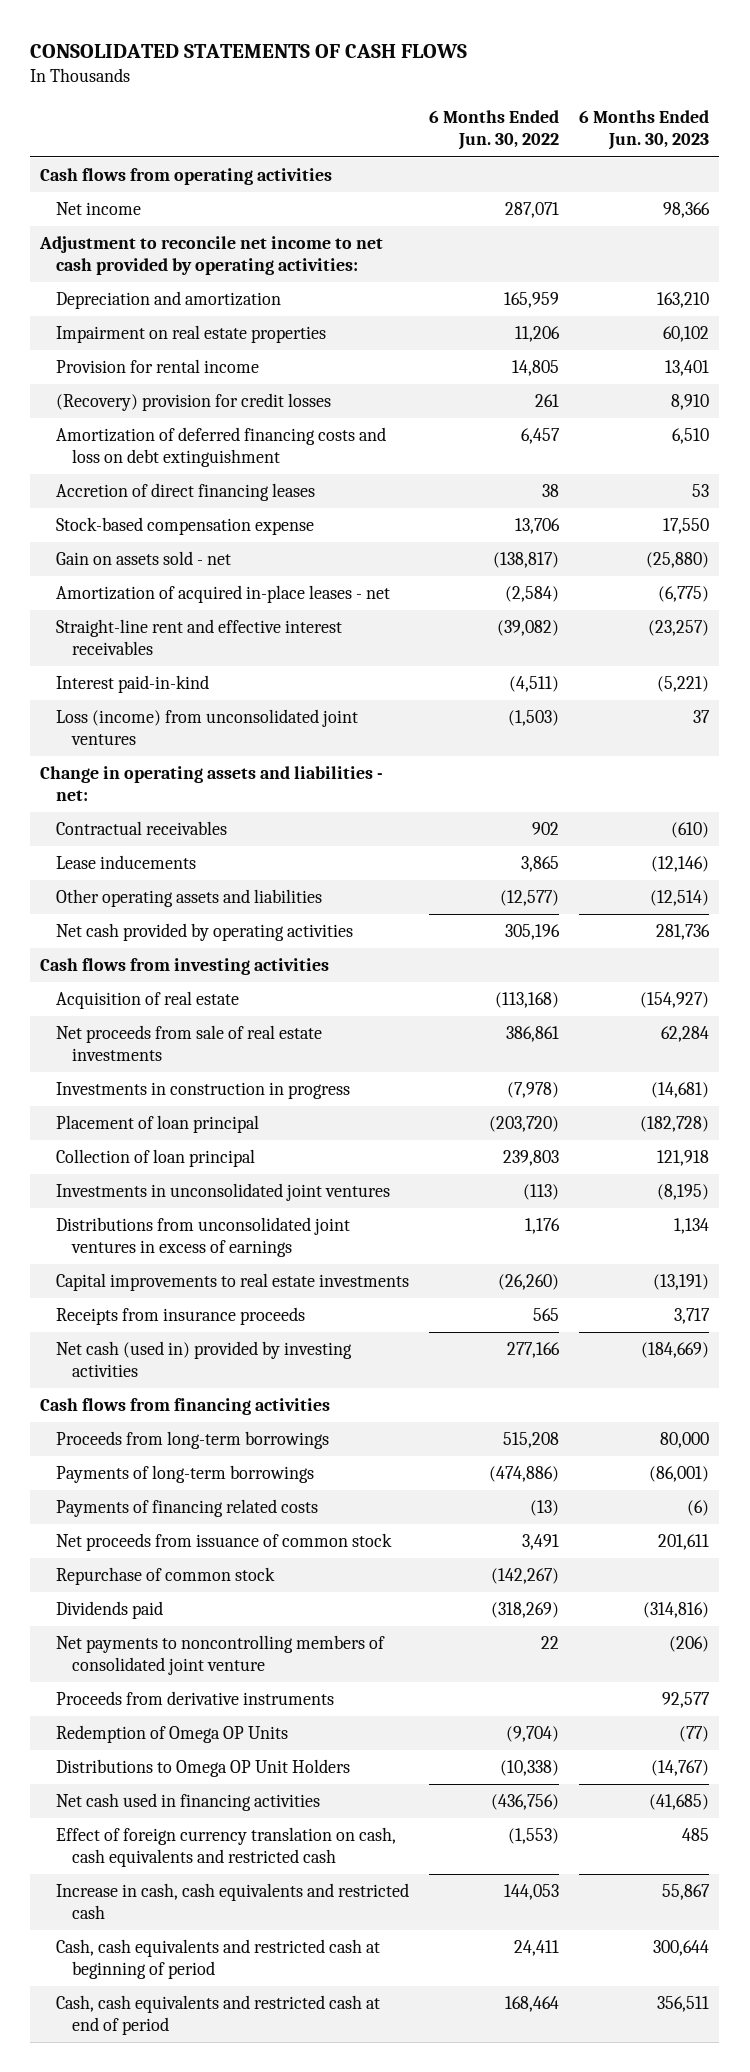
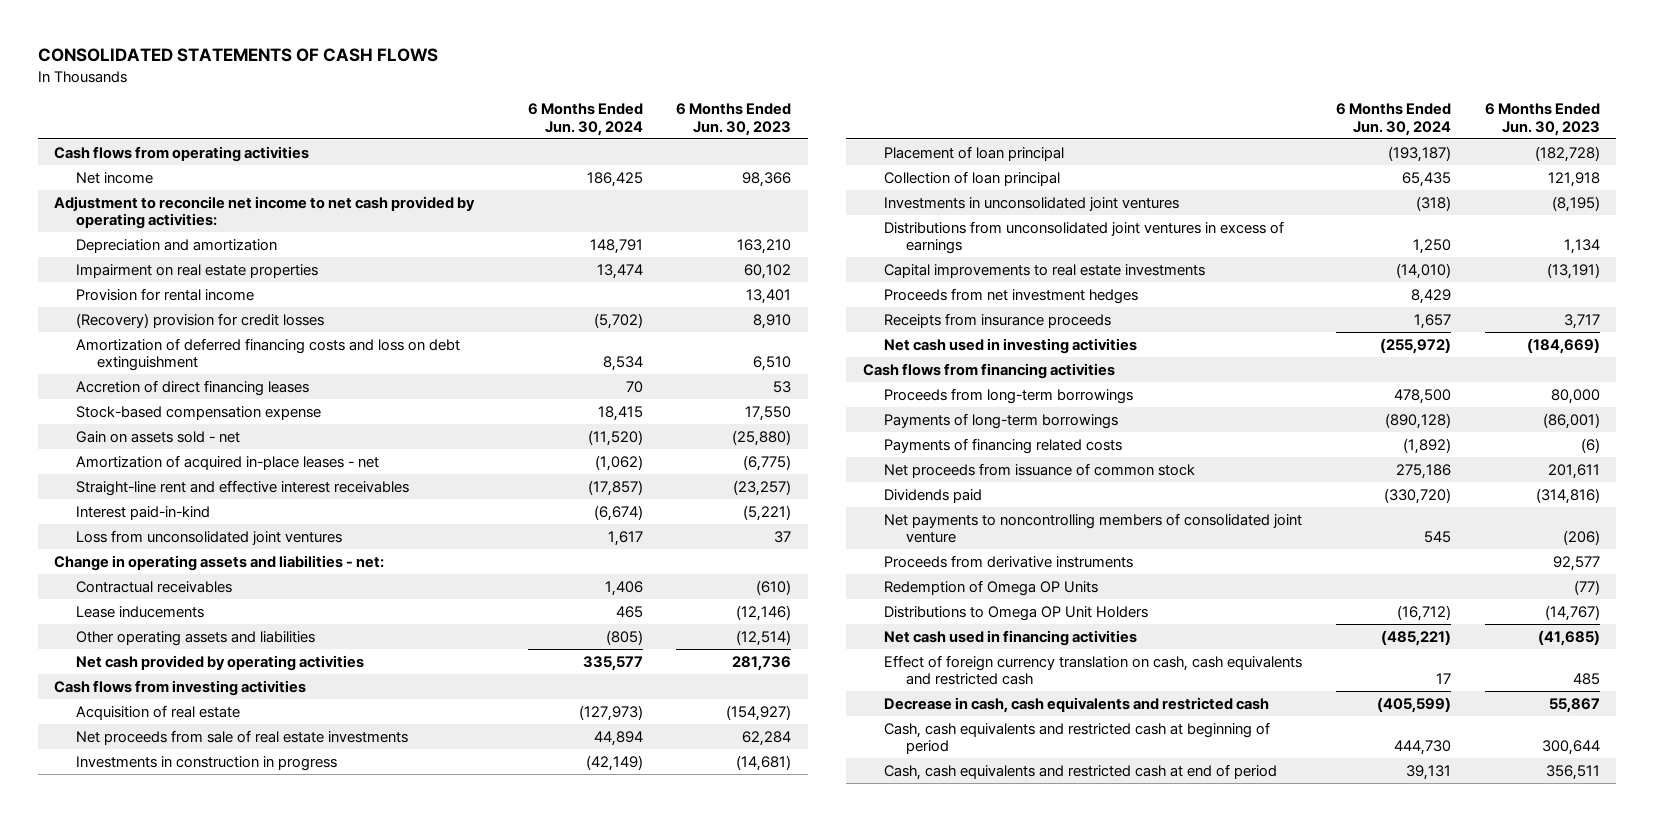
- | 6 Months Ended Jun. 30, 2022 | 6 Months Ended Jun. 30, 2023
+ | 6 Months Ended Jun. 30, 2024 | 6 Months Ended Jun. 30, 2023
- Loss (income) from unconsolidated joint ventures | (1,503) | 37
+ Loss from unconsolidated joint ventures | 1,617 | 37
+ Proceeds from net investment hedges | 8,429 |
- Net cash (used in) provided by investing activities | 277,166 | (184,669)
+ Net cash used in investing activities | (255,972) | (184,669)
- Repurchase of common stock | (142,267) |
- Increase in cash, cash equivalents and restricted cash | 144,053 | 55,867
+ Decrease in cash, cash equivalents and restricted cash | (405,599) | 55,867

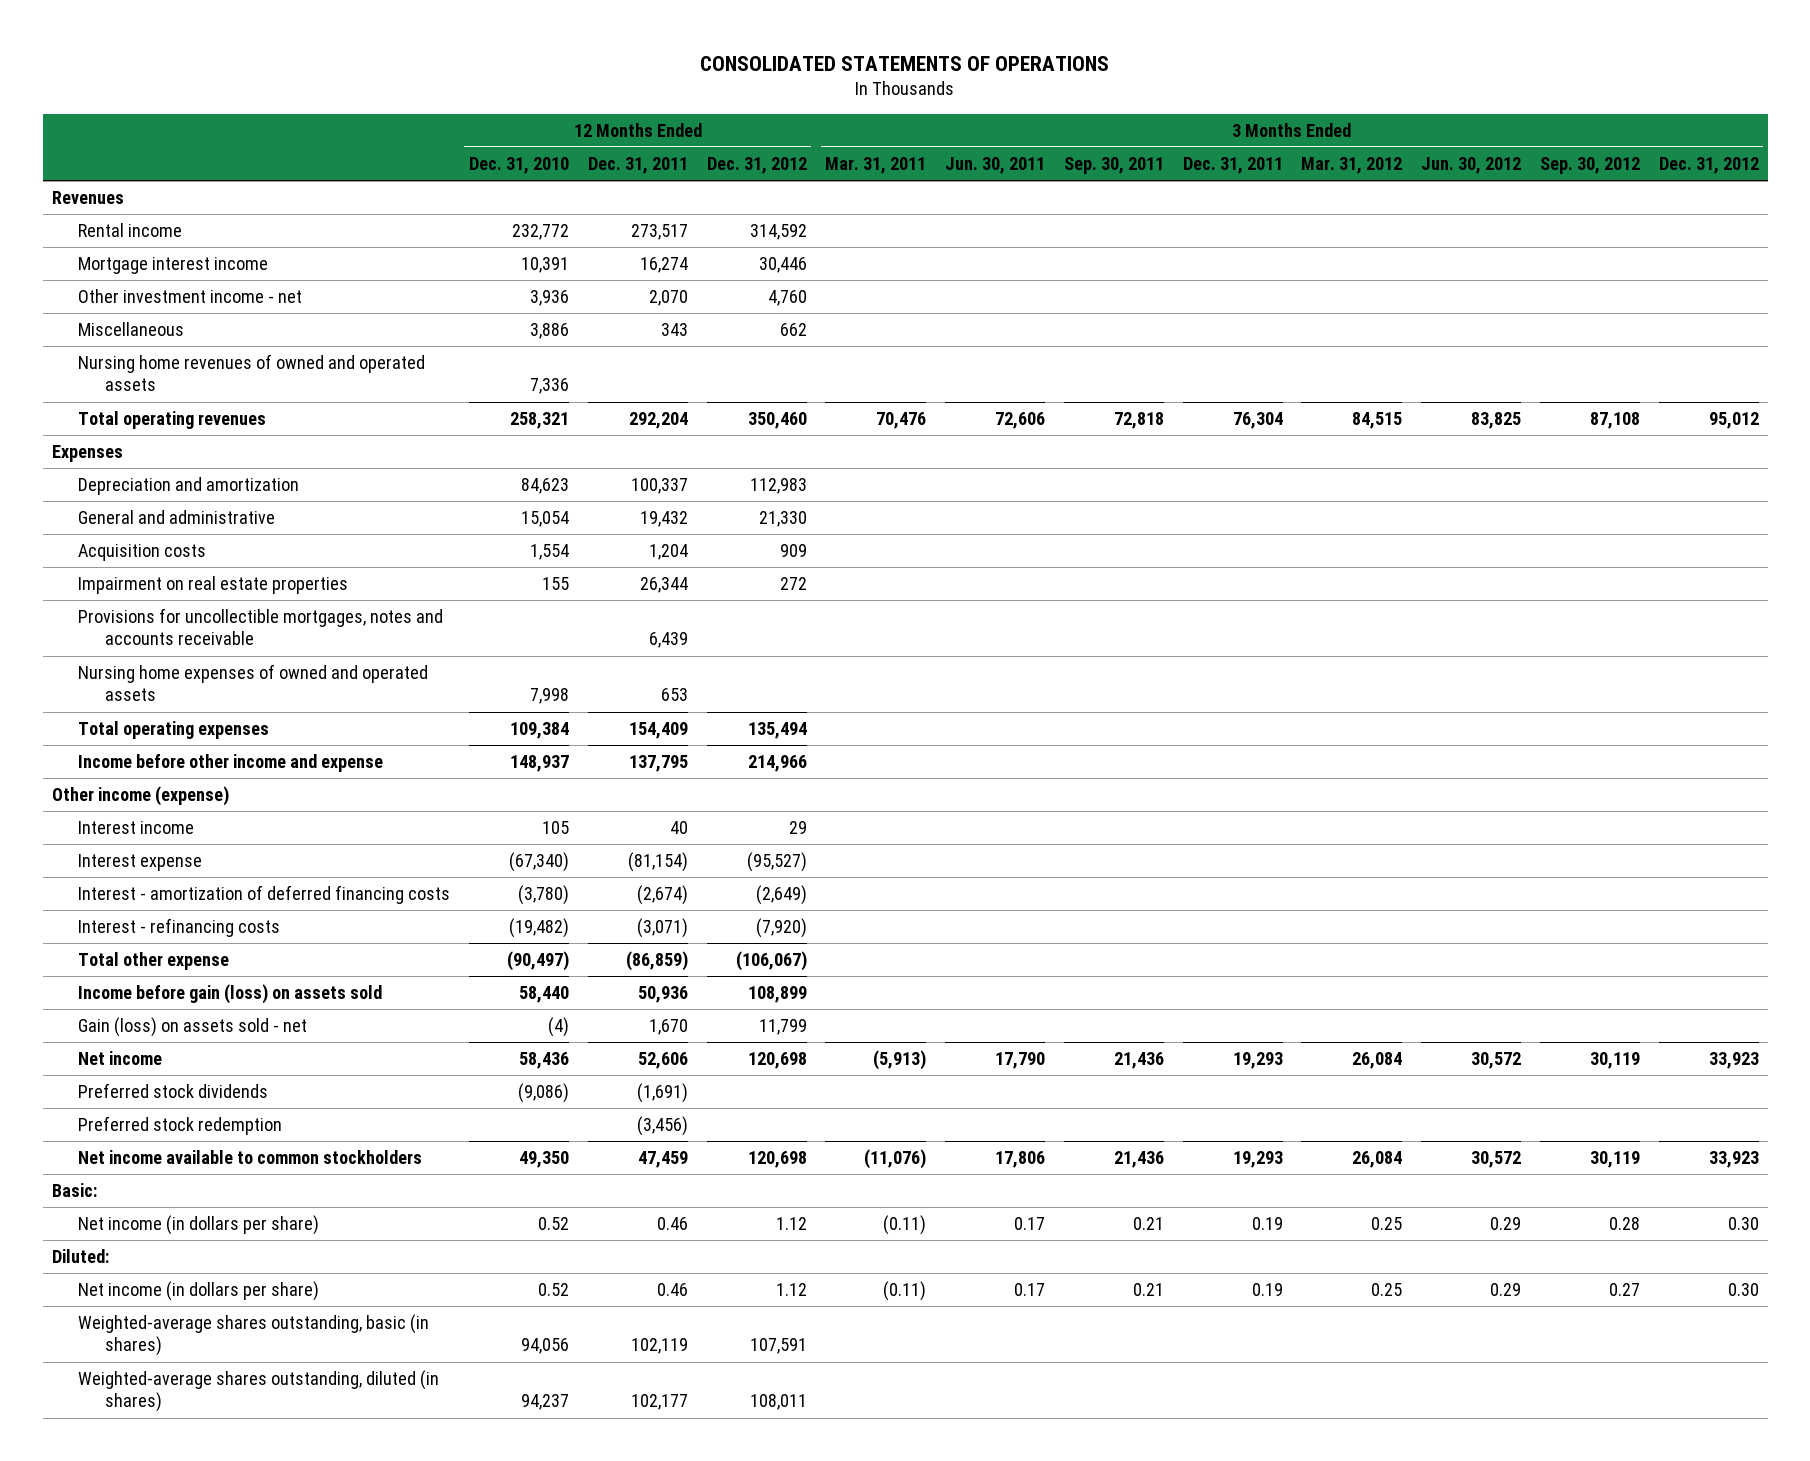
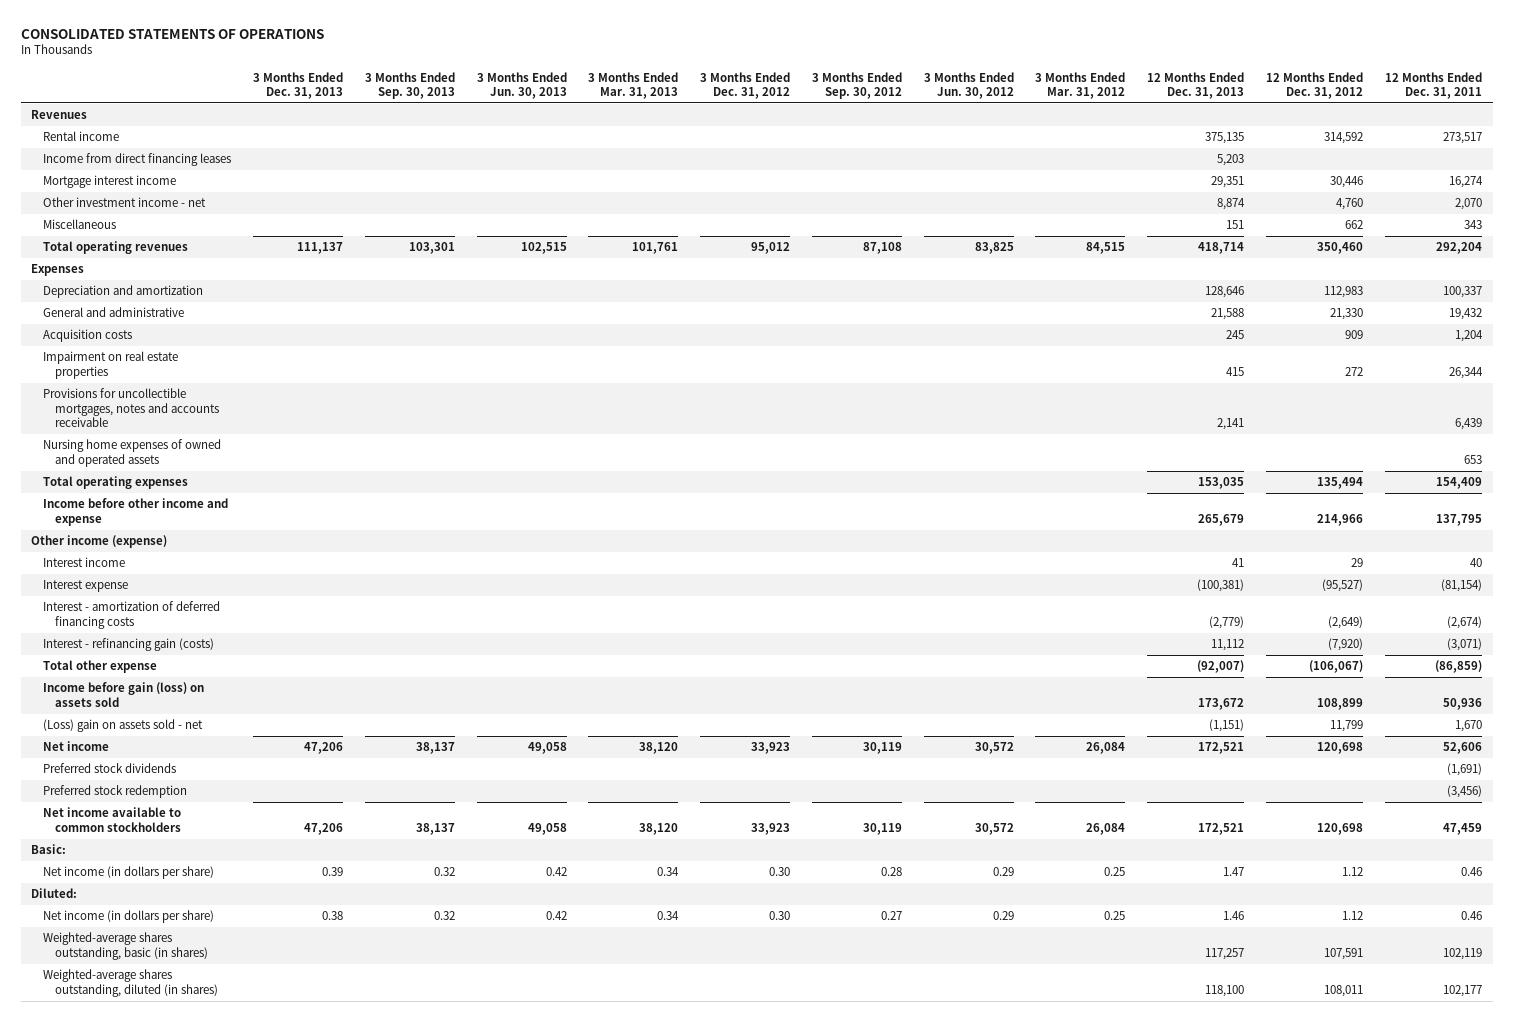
- | 12 Months Ended Dec. 31, 2010 | 12 Months Ended Dec. 31, 2011 | 12 Months Ended Dec. 31, 2012 | 3 Months Ended Mar. 31, 2011 | 3 Months Ended Jun. 30, 2011 | 3 Months Ended Sep. 30, 2011 | 3 Months Ended Dec. 31, 2011 | 3 Months Ended Mar. 31, 2012 | 3 Months Ended Jun. 30, 2012 | 3 Months Ended Sep. 30, 2012 | 3 Months Ended Dec. 31, 2012
+ | 3 Months Ended Dec. 31, 2013 | 3 Months Ended Sep. 30, 2013 | 3 Months Ended Jun. 30, 2013 | 3 Months Ended Mar. 31, 2013 | 3 Months Ended Dec. 31, 2012 | 3 Months Ended Sep. 30, 2012 | 3 Months Ended Jun. 30, 2012 | 3 Months Ended Mar. 31, 2012 | 12 Months Ended Dec. 31, 2013 | 12 Months Ended Dec. 31, 2012 | 12 Months Ended Dec. 31, 2011
+ Income from direct financing leases | | | | | | | | | 5,203 | |
- Nursing home revenues of owned and operated assets | 7,336 | | | | | | | | | |
- Interest - refinancing costs | (19,482) | (3,071) | (7,920) | | | | | | | |
+ Interest - refinancing gain (costs) | | | | | | | | | 11,112 | (7,920) | (3,071)
- Gain (loss) on assets sold - net | (4) | 1,670 | 11,799 | | | | | | | |
+ (Loss) gain on assets sold - net | | | | | | | | | (1,151) | 11,799 | 1,670

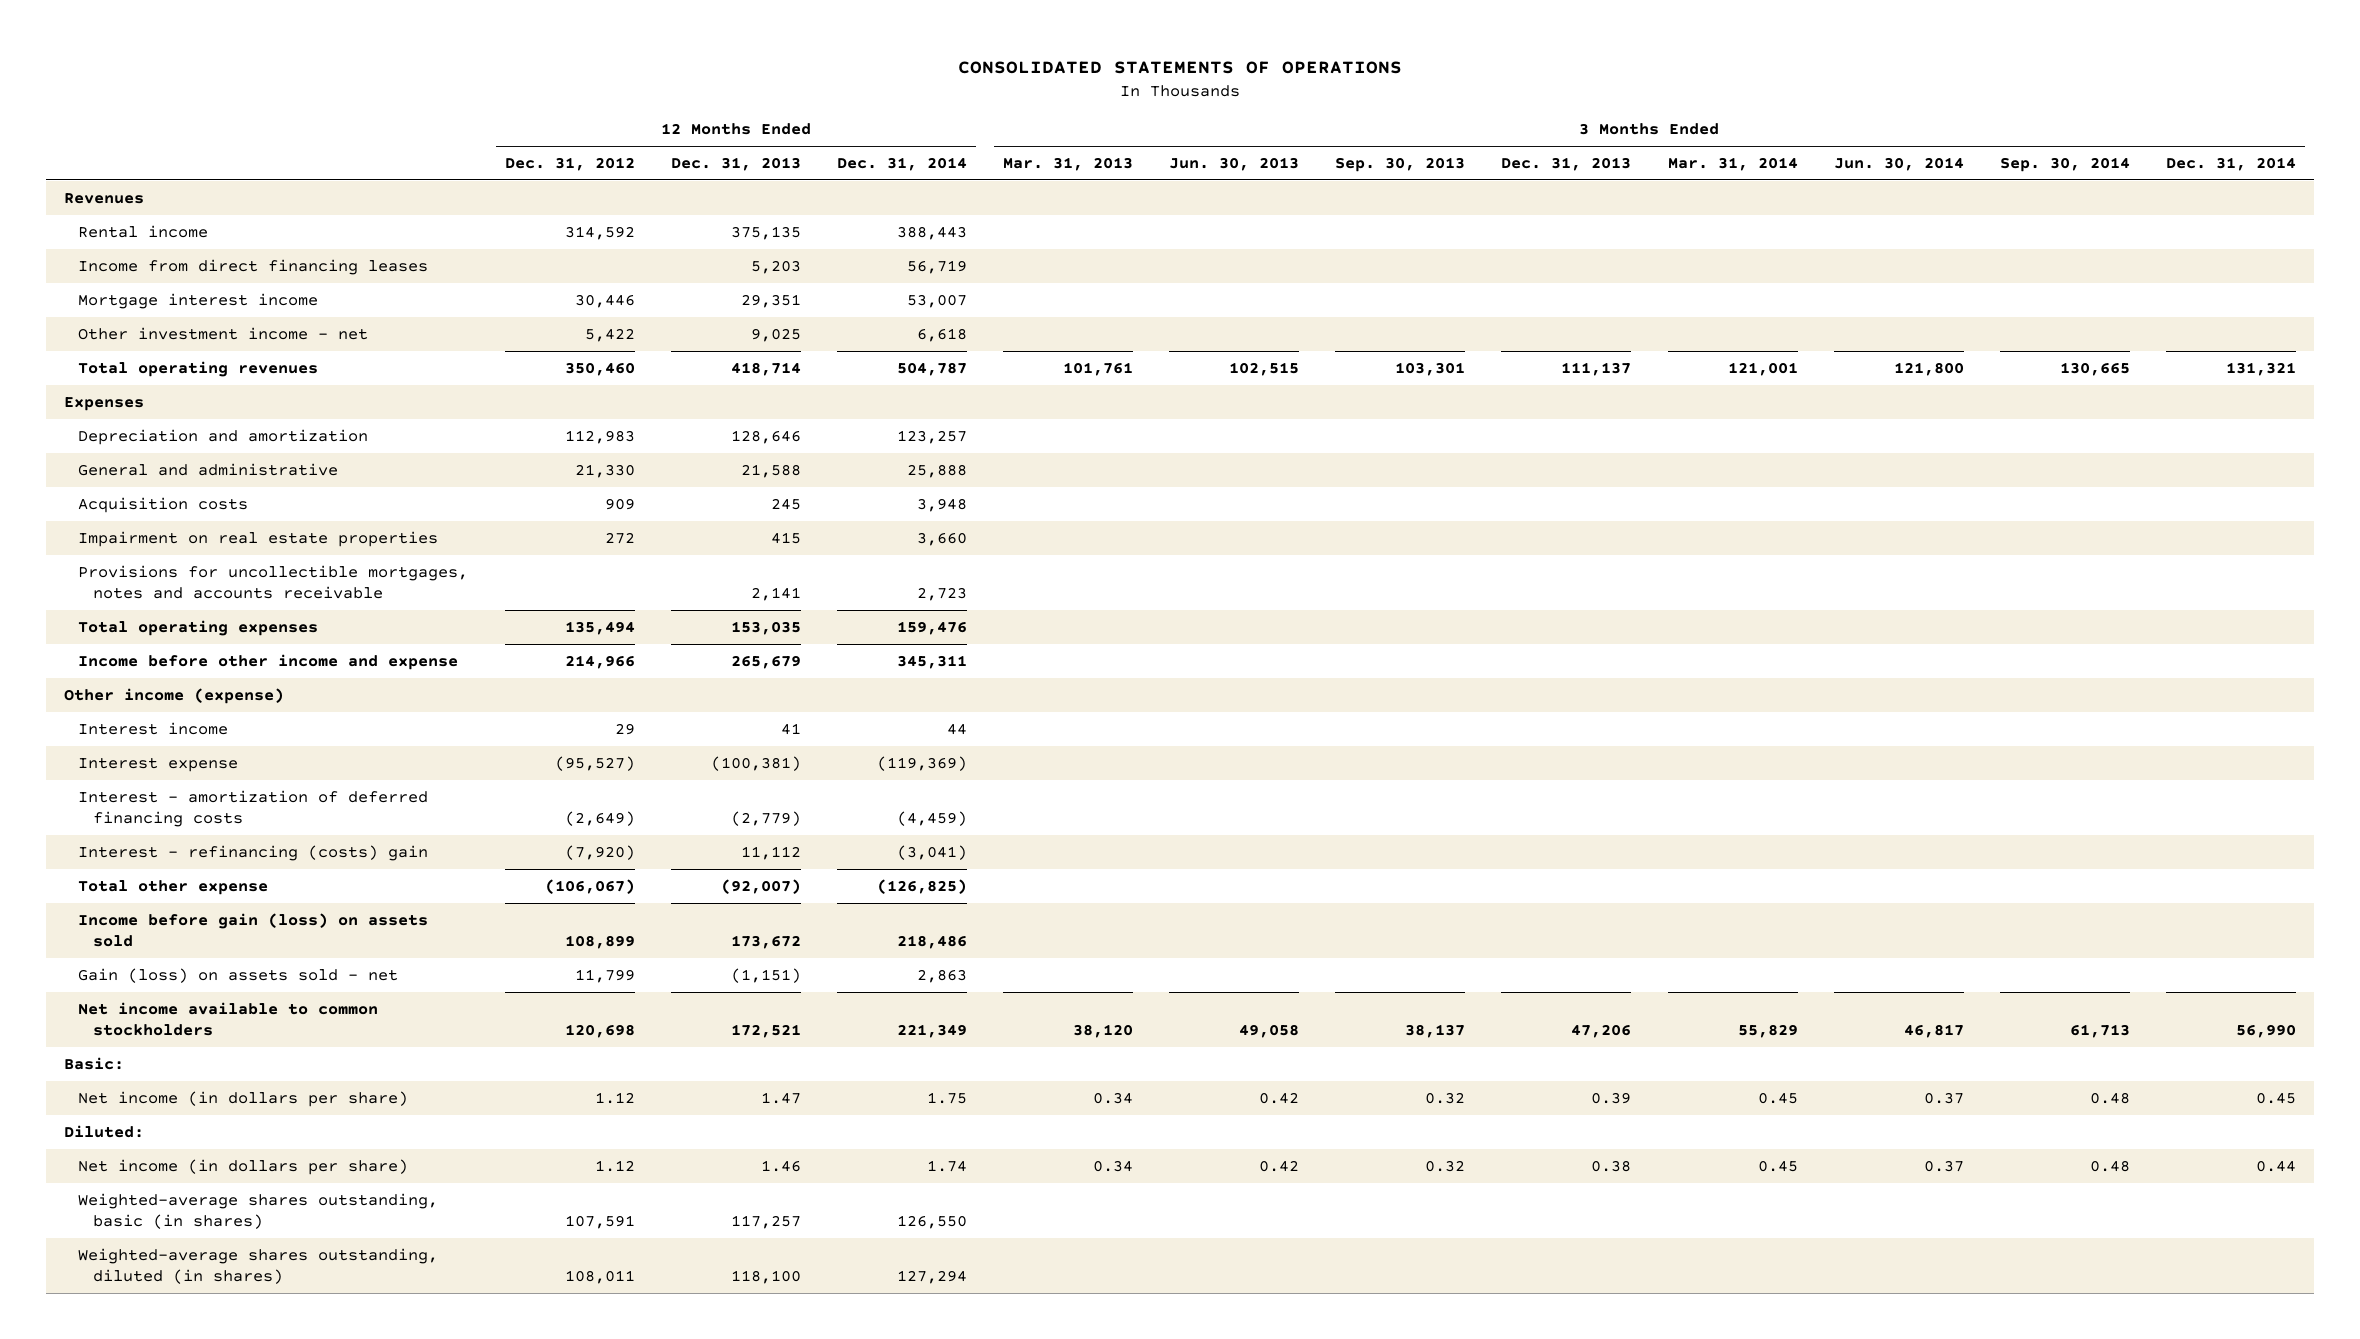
- | 3 Months Ended Dec. 31, 2013 | 3 Months Ended Sep. 30, 2013 | 3 Months Ended Jun. 30, 2013 | 3 Months Ended Mar. 31, 2013 | 3 Months Ended Dec. 31, 2012 | 3 Months Ended Sep. 30, 2012 | 3 Months Ended Jun. 30, 2012 | 3 Months Ended Mar. 31, 2012 | 12 Months Ended Dec. 31, 2013 | 12 Months Ended Dec. 31, 2012 | 12 Months Ended Dec. 31, 2011
+ | 12 Months Ended Dec. 31, 2012 | 12 Months Ended Dec. 31, 2013 | 12 Months Ended Dec. 31, 2014 | 3 Months Ended Mar. 31, 2013 | 3 Months Ended Jun. 30, 2013 | 3 Months Ended Sep. 30, 2013 | 3 Months Ended Dec. 31, 2013 | 3 Months Ended Mar. 31, 2014 | 3 Months Ended Jun. 30, 2014 | 3 Months Ended Sep. 30, 2014 | 3 Months Ended Dec. 31, 2014
- Other investment income - net | | | | | | | | | 8,874 | 4,760 | 2,070
- Miscellaneous | | | | | | | | | 151 | 662 | 343
+ Other investment income - net | 5,422 | 9,025 | 6,618 | | | | | | | |
- Nursing home expenses of owned and operated assets | | | | | | | | | | | 653
- Interest - refinancing gain (costs) | | | | | | | | | 11,112 | (7,920) | (3,071)
+ Interest - refinancing (costs) gain | (7,920) | 11,112 | (3,041) | | | | | | | |
- (Loss) gain on assets sold - net | | | | | | | | | (1,151) | 11,799 | 1,670
- Net income | 47,206 | 38,137 | 49,058 | 38,120 | 33,923 | 30,119 | 30,572 | 26,084 | 172,521 | 120,698 | 52,606
- Preferred stock dividends | | | | | | | | | | | (1,691)
- Preferred stock redemption | | | | | | | | | | | (3,456)
+ Gain (loss) on assets sold - net | 11,799 | (1,151) | 2,863 | | | | | | | |

